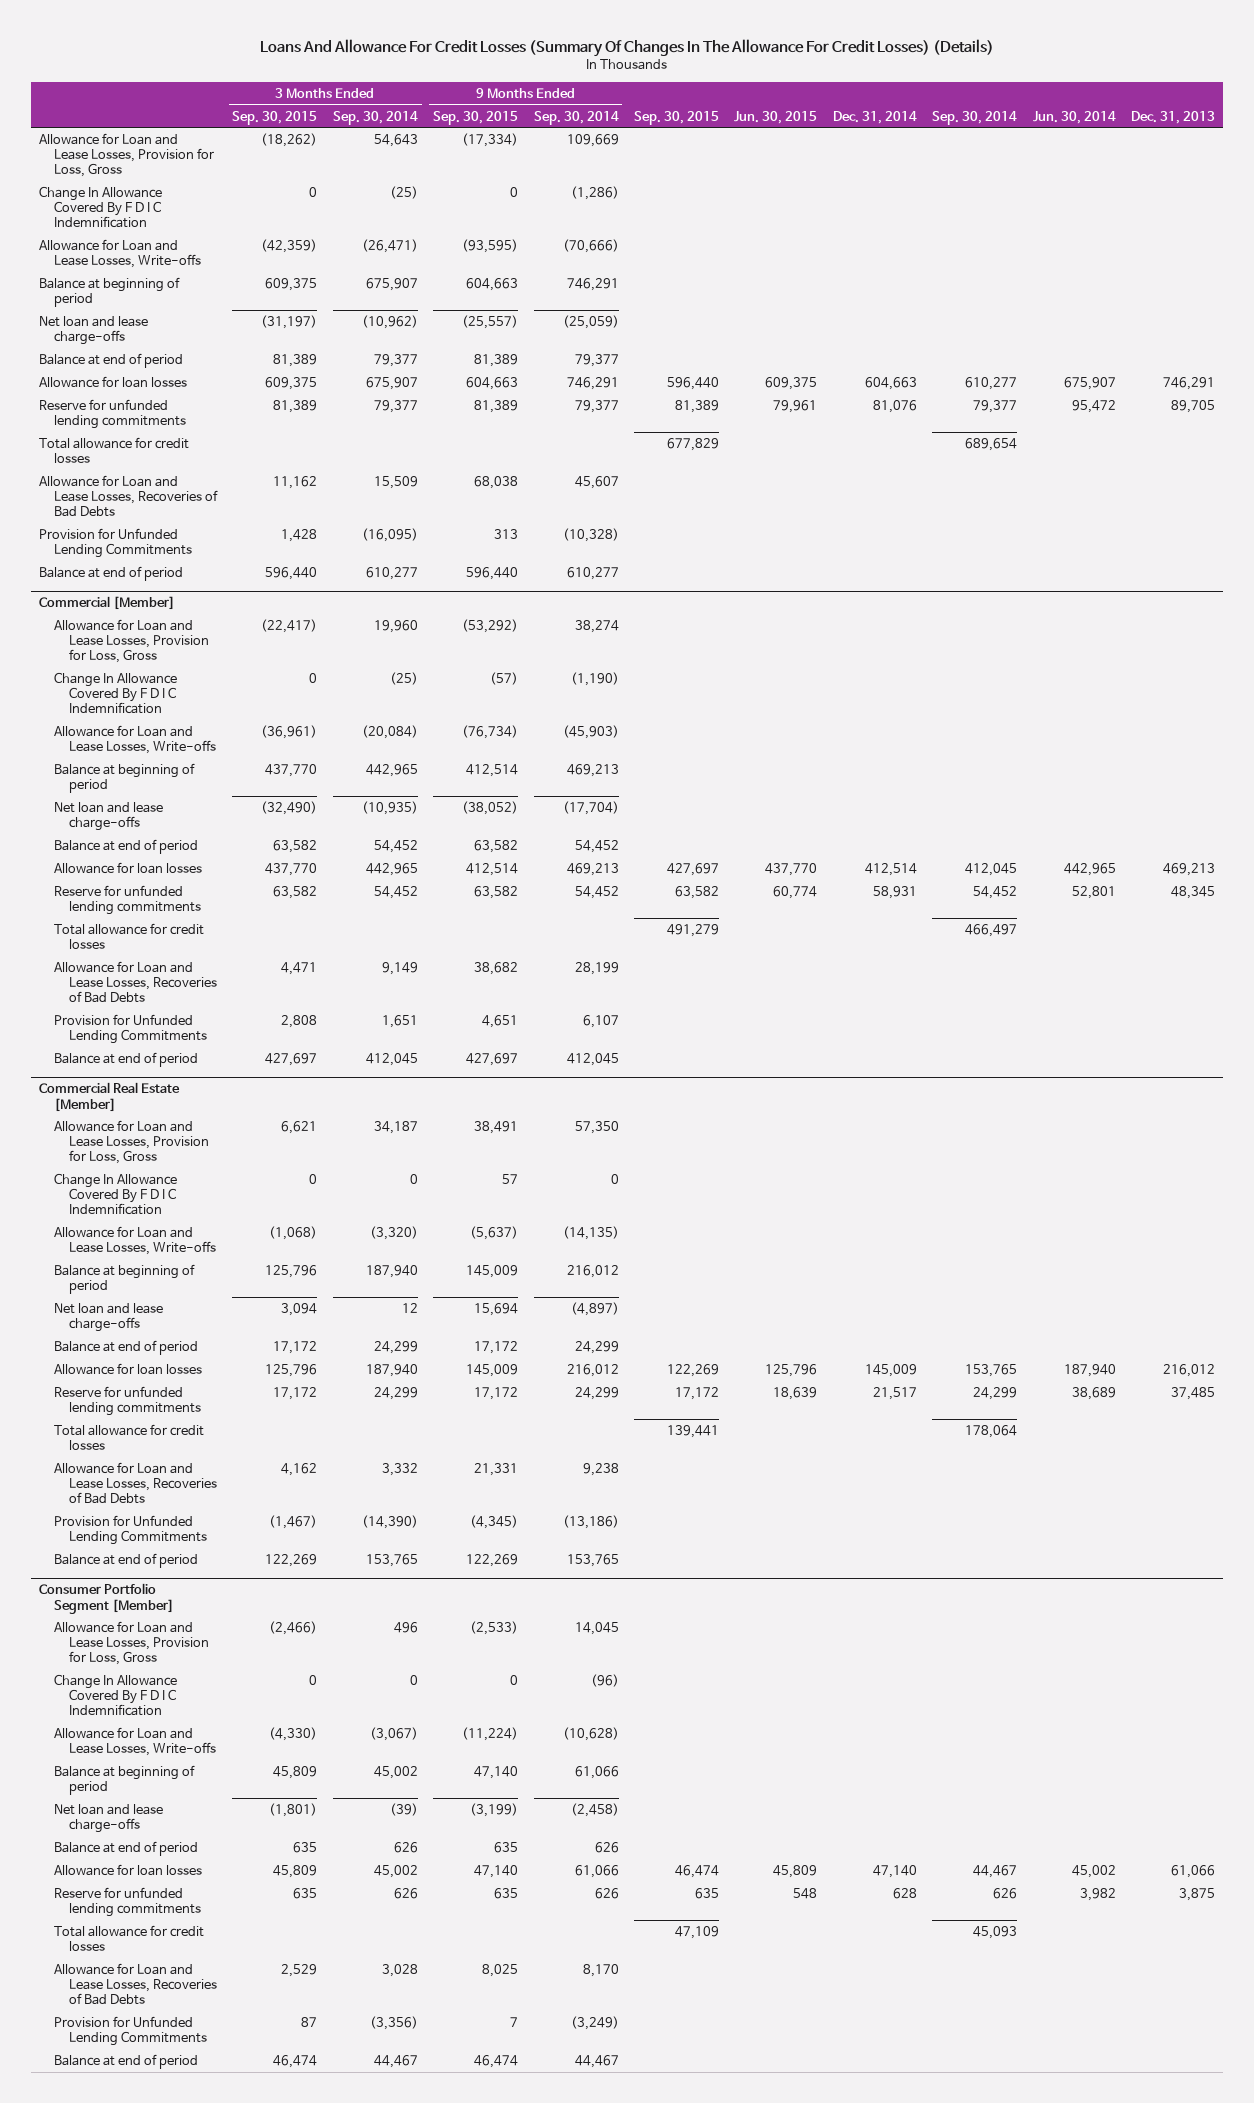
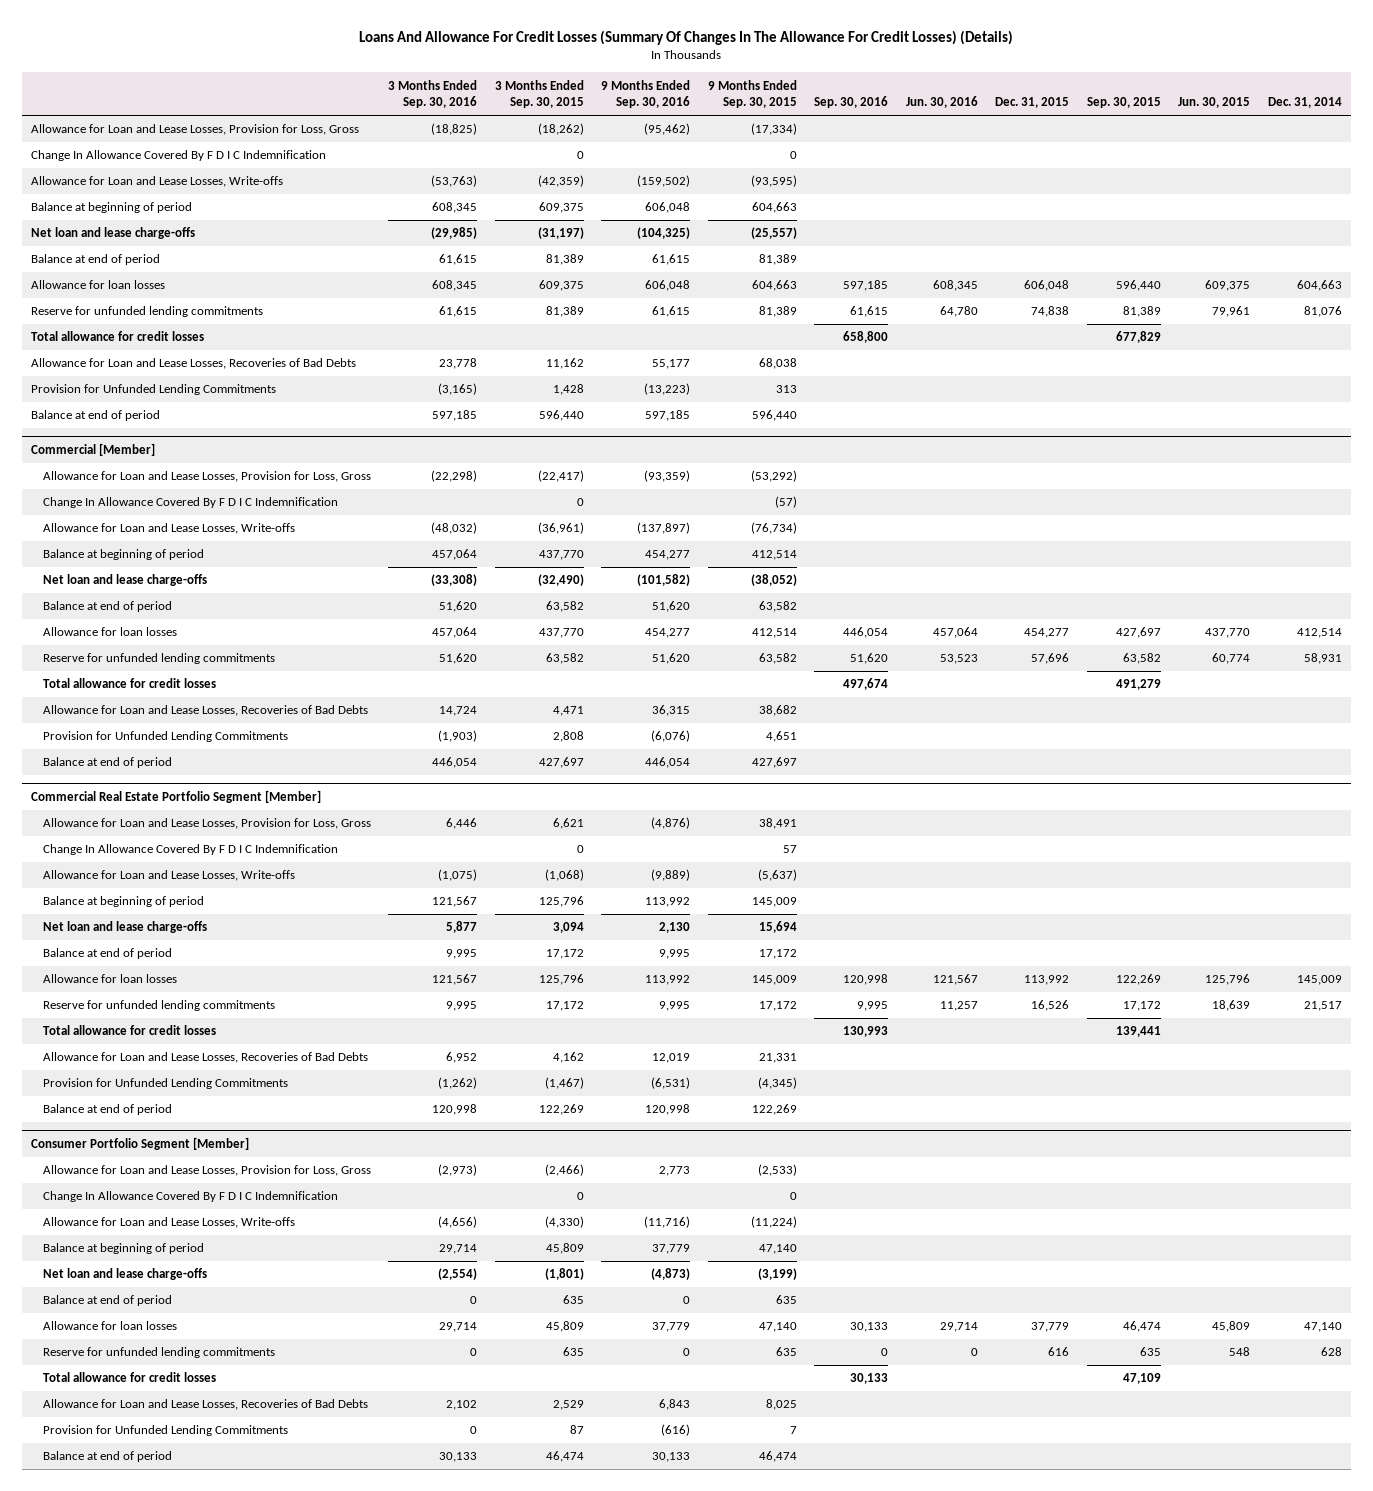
- | 3 Months Ended Sep. 30, 2015 | 3 Months Ended Sep. 30, 2014 | 9 Months Ended Sep. 30, 2015 | 9 Months Ended Sep. 30, 2014 | Sep. 30, 2015 | Jun. 30, 2015 | Dec. 31, 2014 | Sep. 30, 2014 | Jun. 30, 2014 | Dec. 31, 2013
+ | 3 Months Ended Sep. 30, 2016 | 3 Months Ended Sep. 30, 2015 | 9 Months Ended Sep. 30, 2016 | 9 Months Ended Sep. 30, 2015 | Sep. 30, 2016 | Jun. 30, 2016 | Dec. 31, 2015 | Sep. 30, 2015 | Jun. 30, 2015 | Dec. 31, 2014
- Commercial Real Estate [Member]
+ Commercial Real Estate Portfolio Segment [Member]

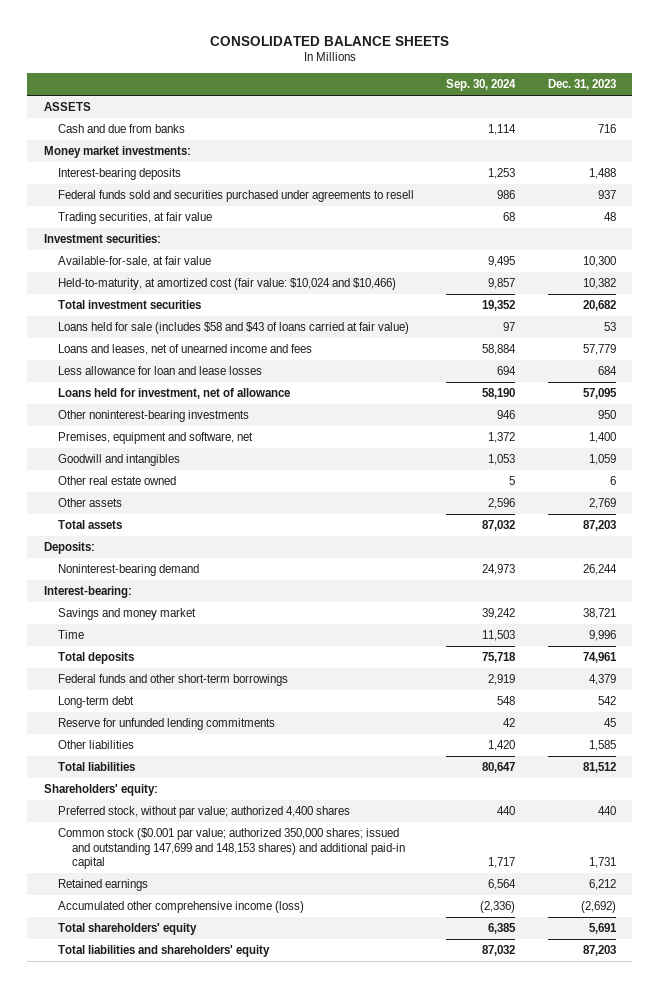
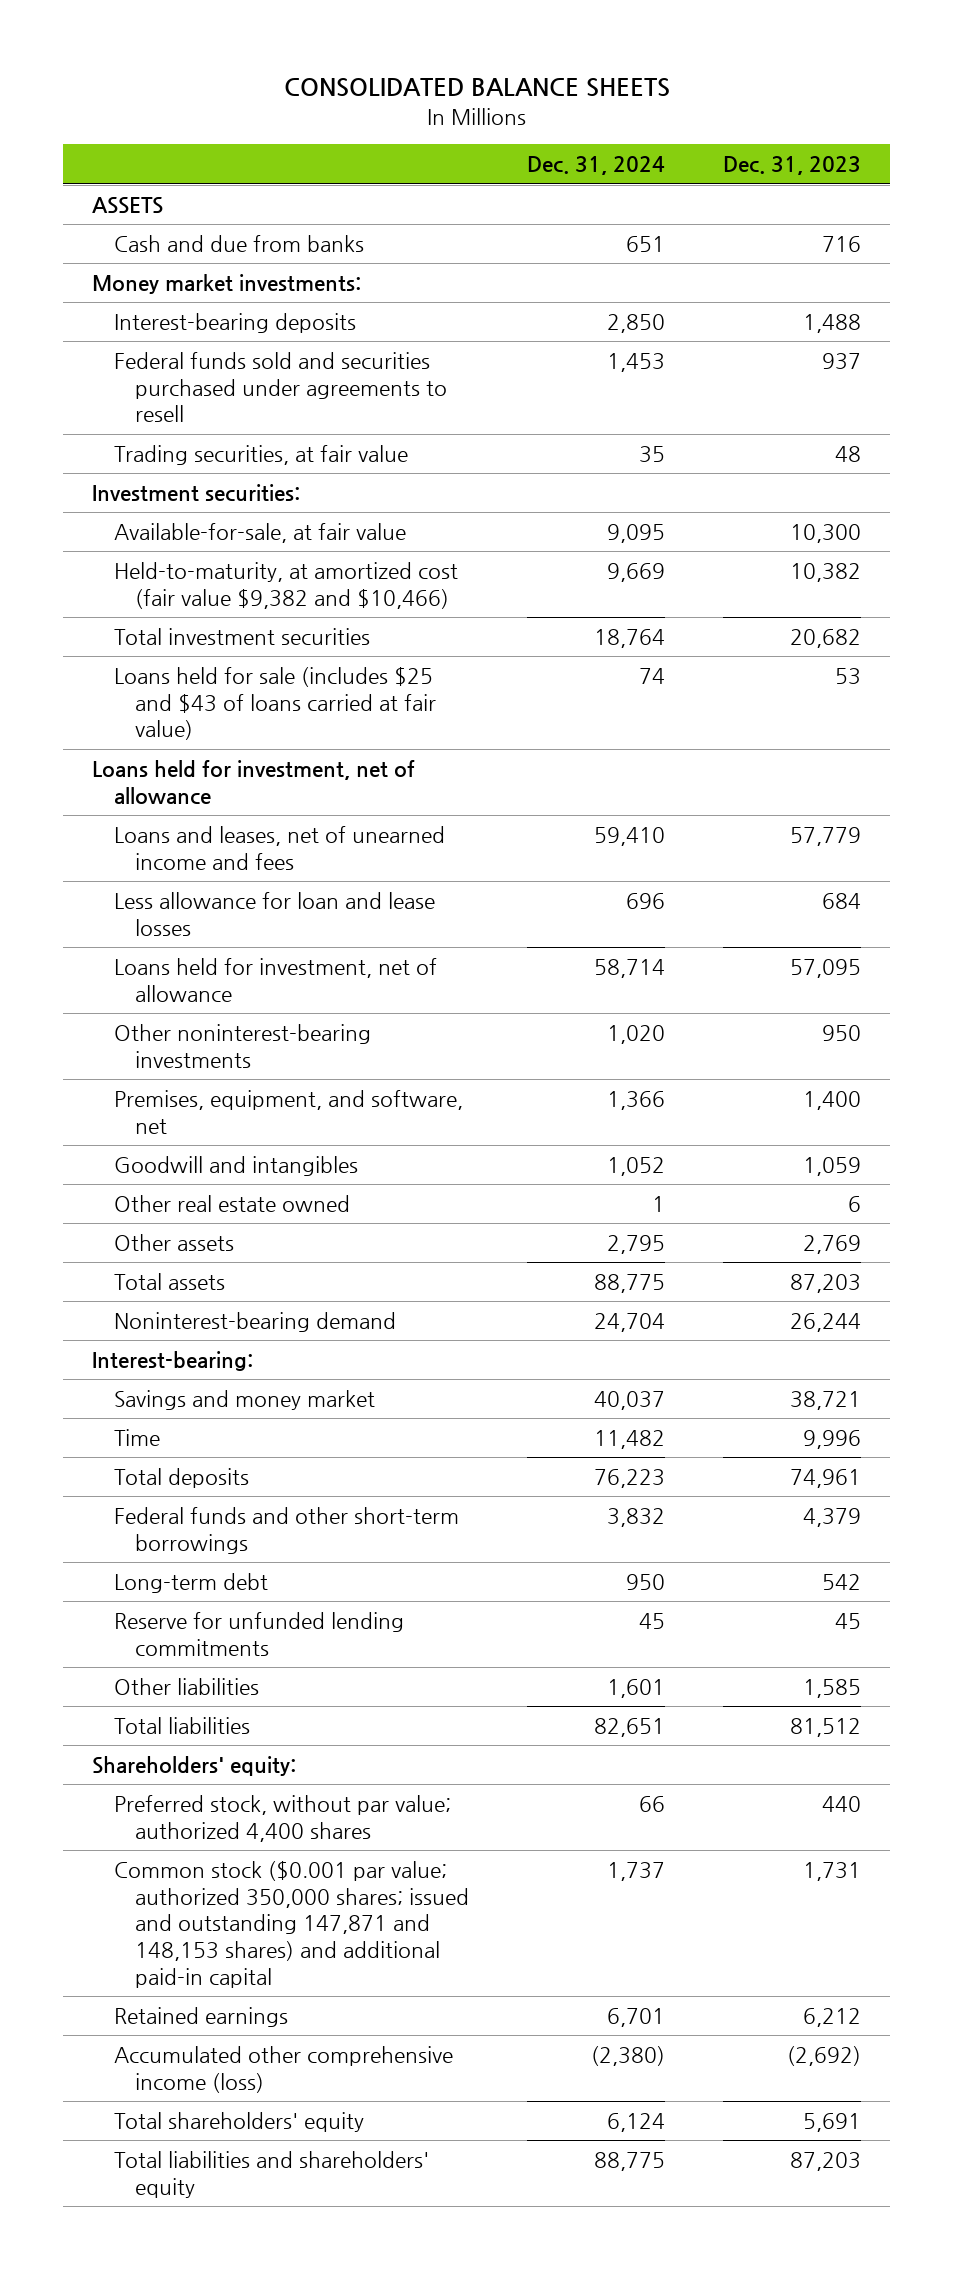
- | Sep. 30, 2024 | Dec. 31, 2023
+ | Dec. 31, 2024 | Dec. 31, 2023
- Held-to-maturity, at amortized cost (fair value: $10,024 and $10,466) | 9,857 | 10,382
+ Held-to-maturity, at amortized cost (fair value $9,382 and $10,466) | 9,669 | 10,382
- Loans held for sale (includes $58 and $43 of loans carried at fair value) | 97 | 53
+ Loans held for sale (includes $25 and $43 of loans carried at fair value) | 74 | 53
+ Loans held for investment, net of allowance
- Premises, equipment and software, net | 1,372 | 1,400
+ Premises, equipment, and software, net | 1,366 | 1,400
- Deposits:
- Common stock ($0.001 par value; authorized 350,000 shares; issued and outstanding 147,699 and 148,153 shares) and additional paid-in capital | 1,717 | 1,731
+ Common stock ($0.001 par value; authorized 350,000 shares; issued and outstanding 147,871 and 148,153 shares) and additional paid-in capital | 1,737 | 1,731

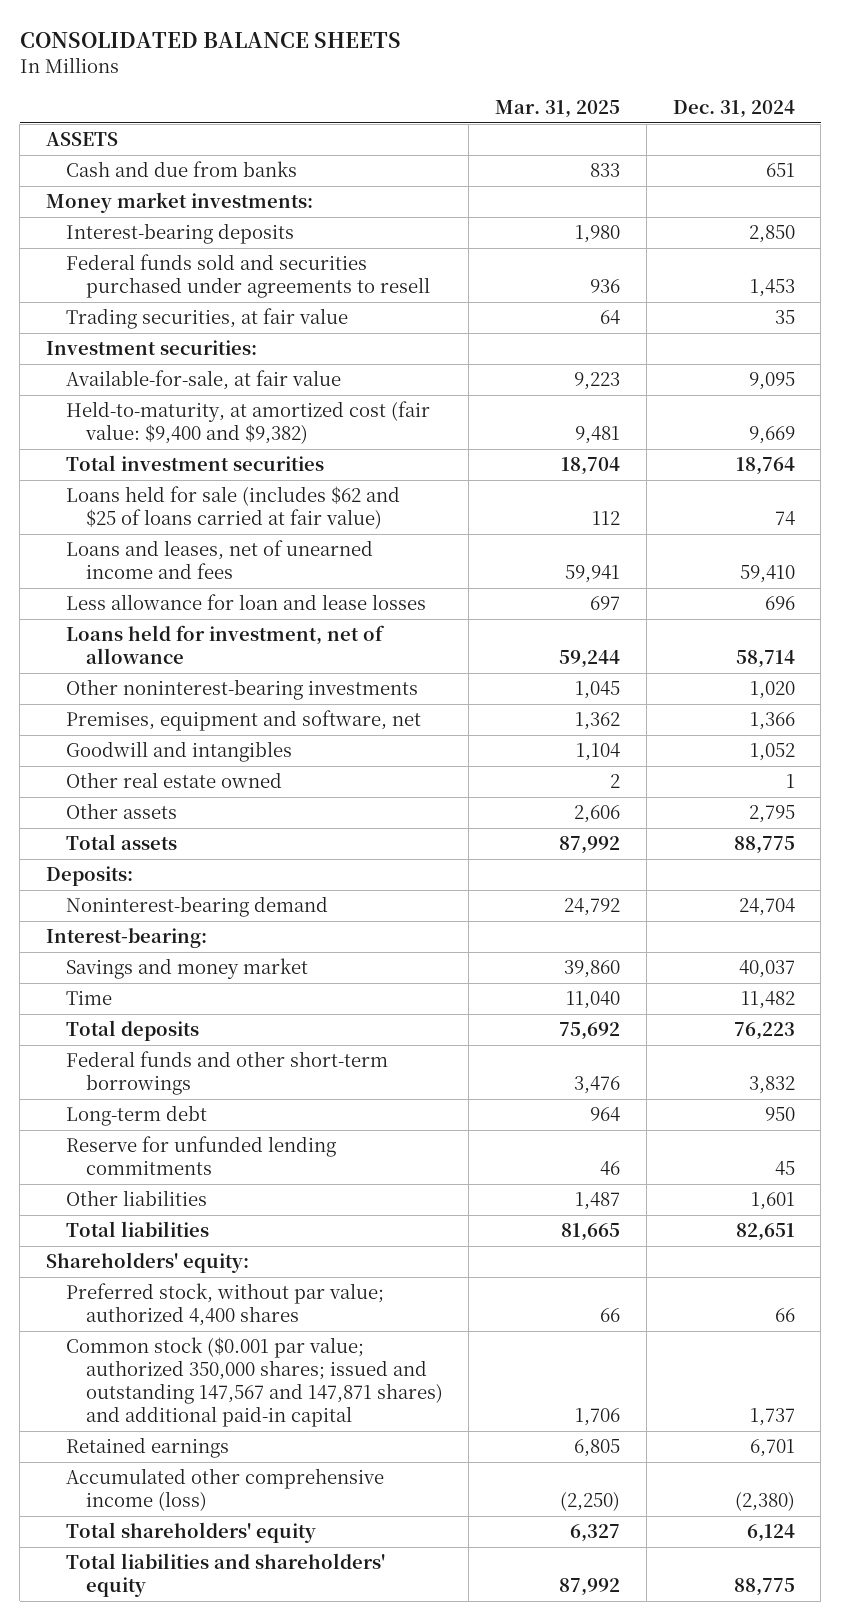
- | Dec. 31, 2024 | Dec. 31, 2023
+ | Mar. 31, 2025 | Dec. 31, 2024
- Held-to-maturity, at amortized cost (fair value $9,382 and $10,466) | 9,669 | 10,382
+ Held-to-maturity, at amortized cost (fair value: $9,400 and $9,382) | 9,481 | 9,669
- Loans held for sale (includes $25 and $43 of loans carried at fair value) | 74 | 53
- Loans held for investment, net of allowance
+ Loans held for sale (includes $62 and $25 of loans carried at fair value) | 112 | 74
- Premises, equipment, and software, net | 1,366 | 1,400
+ Premises, equipment and software, net | 1,362 | 1,366
+ Deposits:
- Common stock ($0.001 par value; authorized 350,000 shares; issued and outstanding 147,871 and 148,153 shares) and additional paid-in capital | 1,737 | 1,731
+ Common stock ($0.001 par value; authorized 350,000 shares; issued and outstanding 147,567 and 147,871 shares) and additional paid-in capital | 1,706 | 1,737

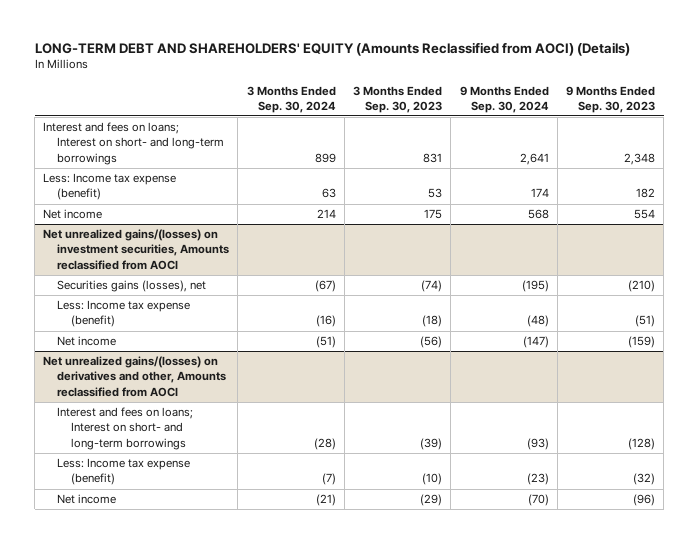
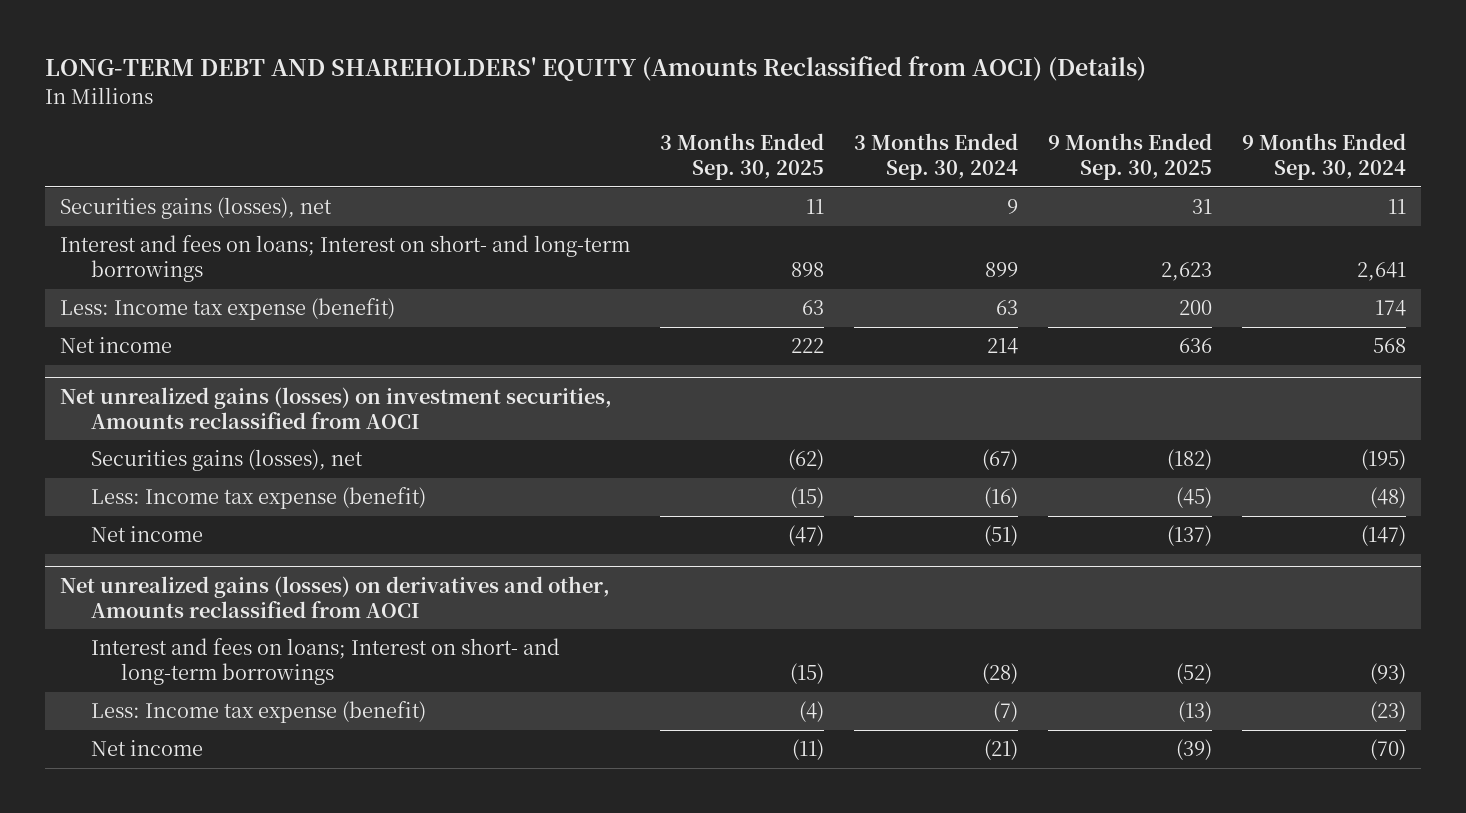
- | 3 Months Ended Sep. 30, 2024 | 3 Months Ended Sep. 30, 2023 | 9 Months Ended Sep. 30, 2024 | 9 Months Ended Sep. 30, 2023
+ | 3 Months Ended Sep. 30, 2025 | 3 Months Ended Sep. 30, 2024 | 9 Months Ended Sep. 30, 2025 | 9 Months Ended Sep. 30, 2024
+ Securities gains (losses), net | 11 | 9 | 31 | 11
- Net unrealized gains/(losses) on investment securities, Amounts reclassified from AOCI
+ Net unrealized gains (losses) on investment securities, Amounts reclassified from AOCI
- Net unrealized gains/(losses) on derivatives and other, Amounts reclassified from AOCI
+ Net unrealized gains (losses) on derivatives and other, Amounts reclassified from AOCI

